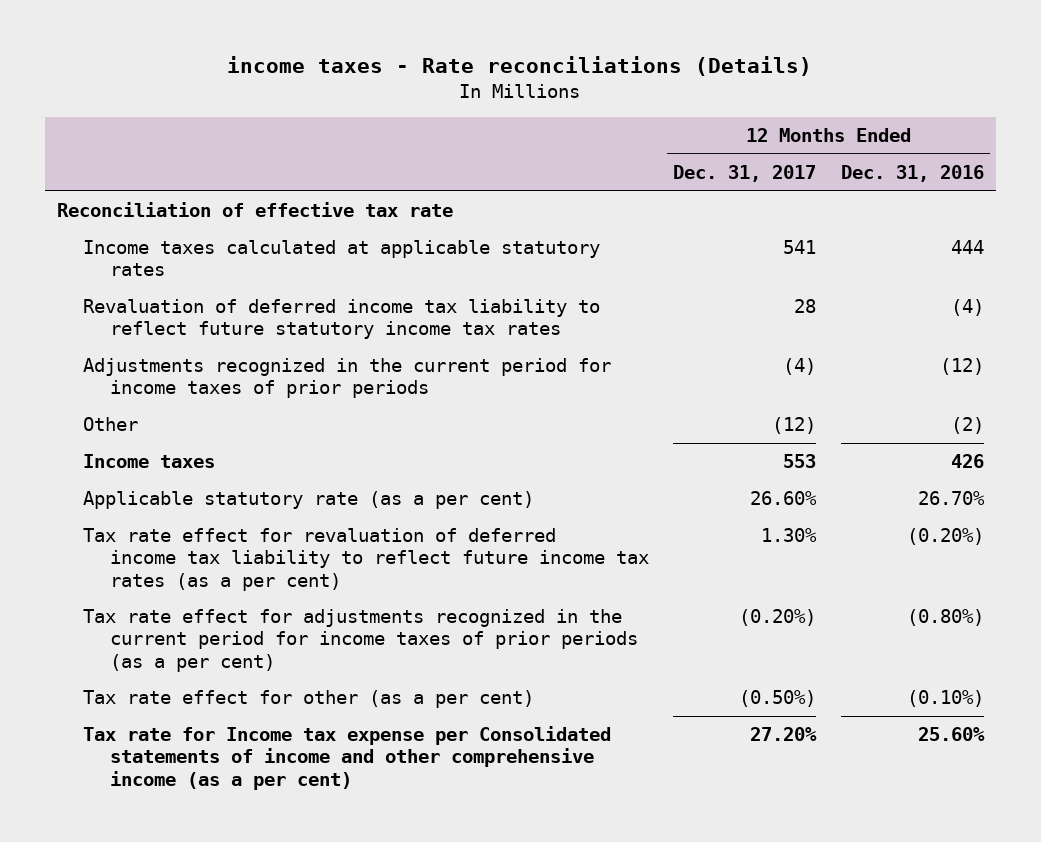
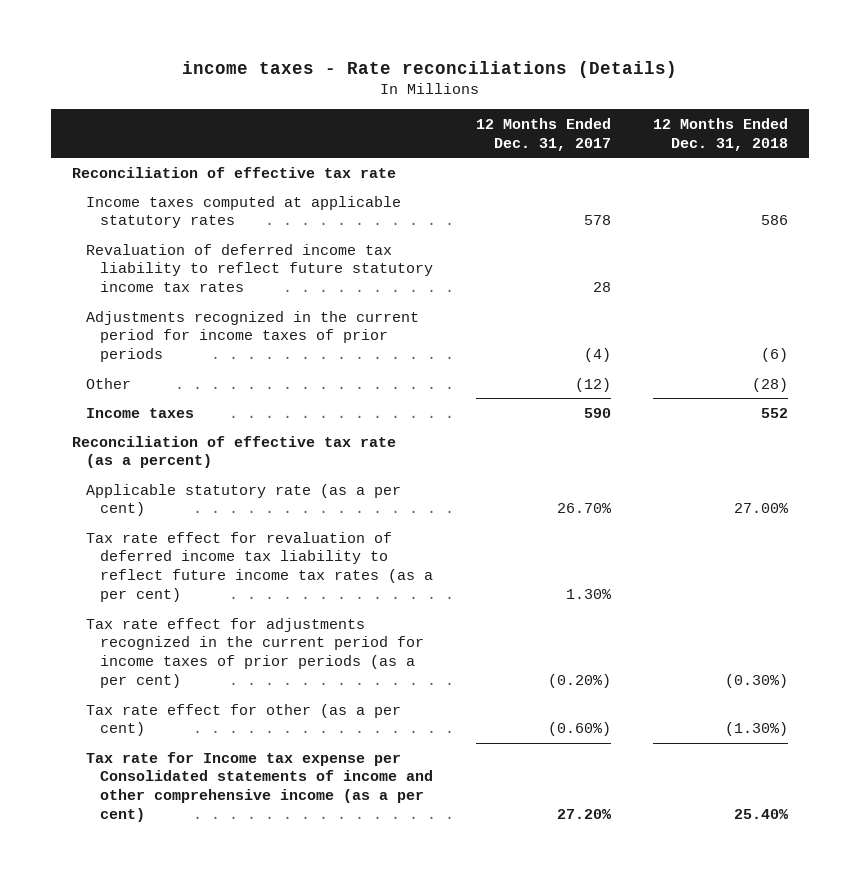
- | 12 Months Ended Dec. 31, 2017 | 12 Months Ended Dec. 31, 2016
+ | 12 Months Ended Dec. 31, 2017 | 12 Months Ended Dec. 31, 2018
- Income taxes calculated at applicable statutory rates | 541 | 444
+ Income taxes computed at applicable statutory rates | 578 | 586
- Income taxes | 553 | 426
- Applicable statutory rate (as a per cent) | 26.60% | 26.70%
+ Income taxes | 590 | 552
+ Reconciliation of effective tax rate (as a percent)
+ Applicable statutory rate (as a per cent) | 26.70% | 27.00%
- Tax rate effect for other (as a per cent) | (0.50%) | (0.10%)
+ Tax rate effect for other (as a per cent) | (0.60%) | (1.30%)

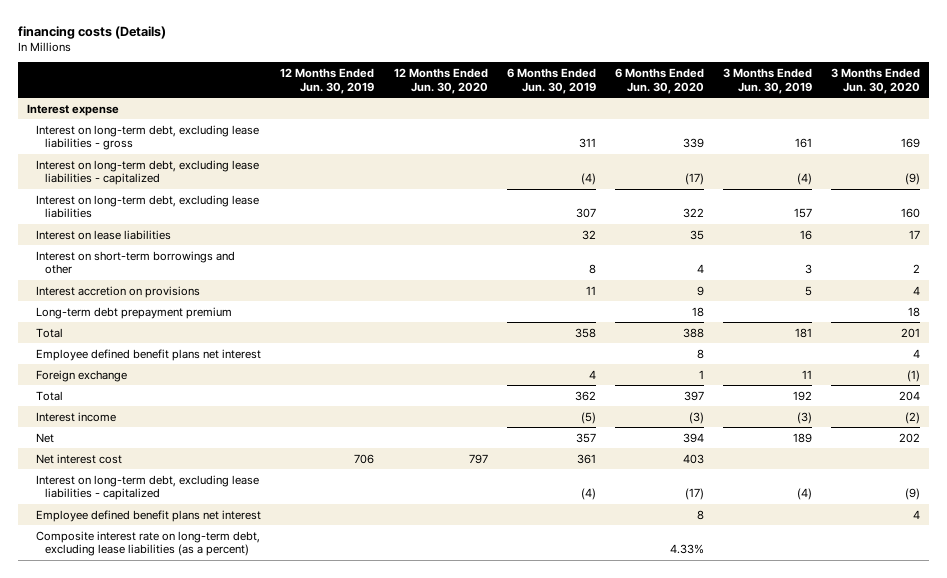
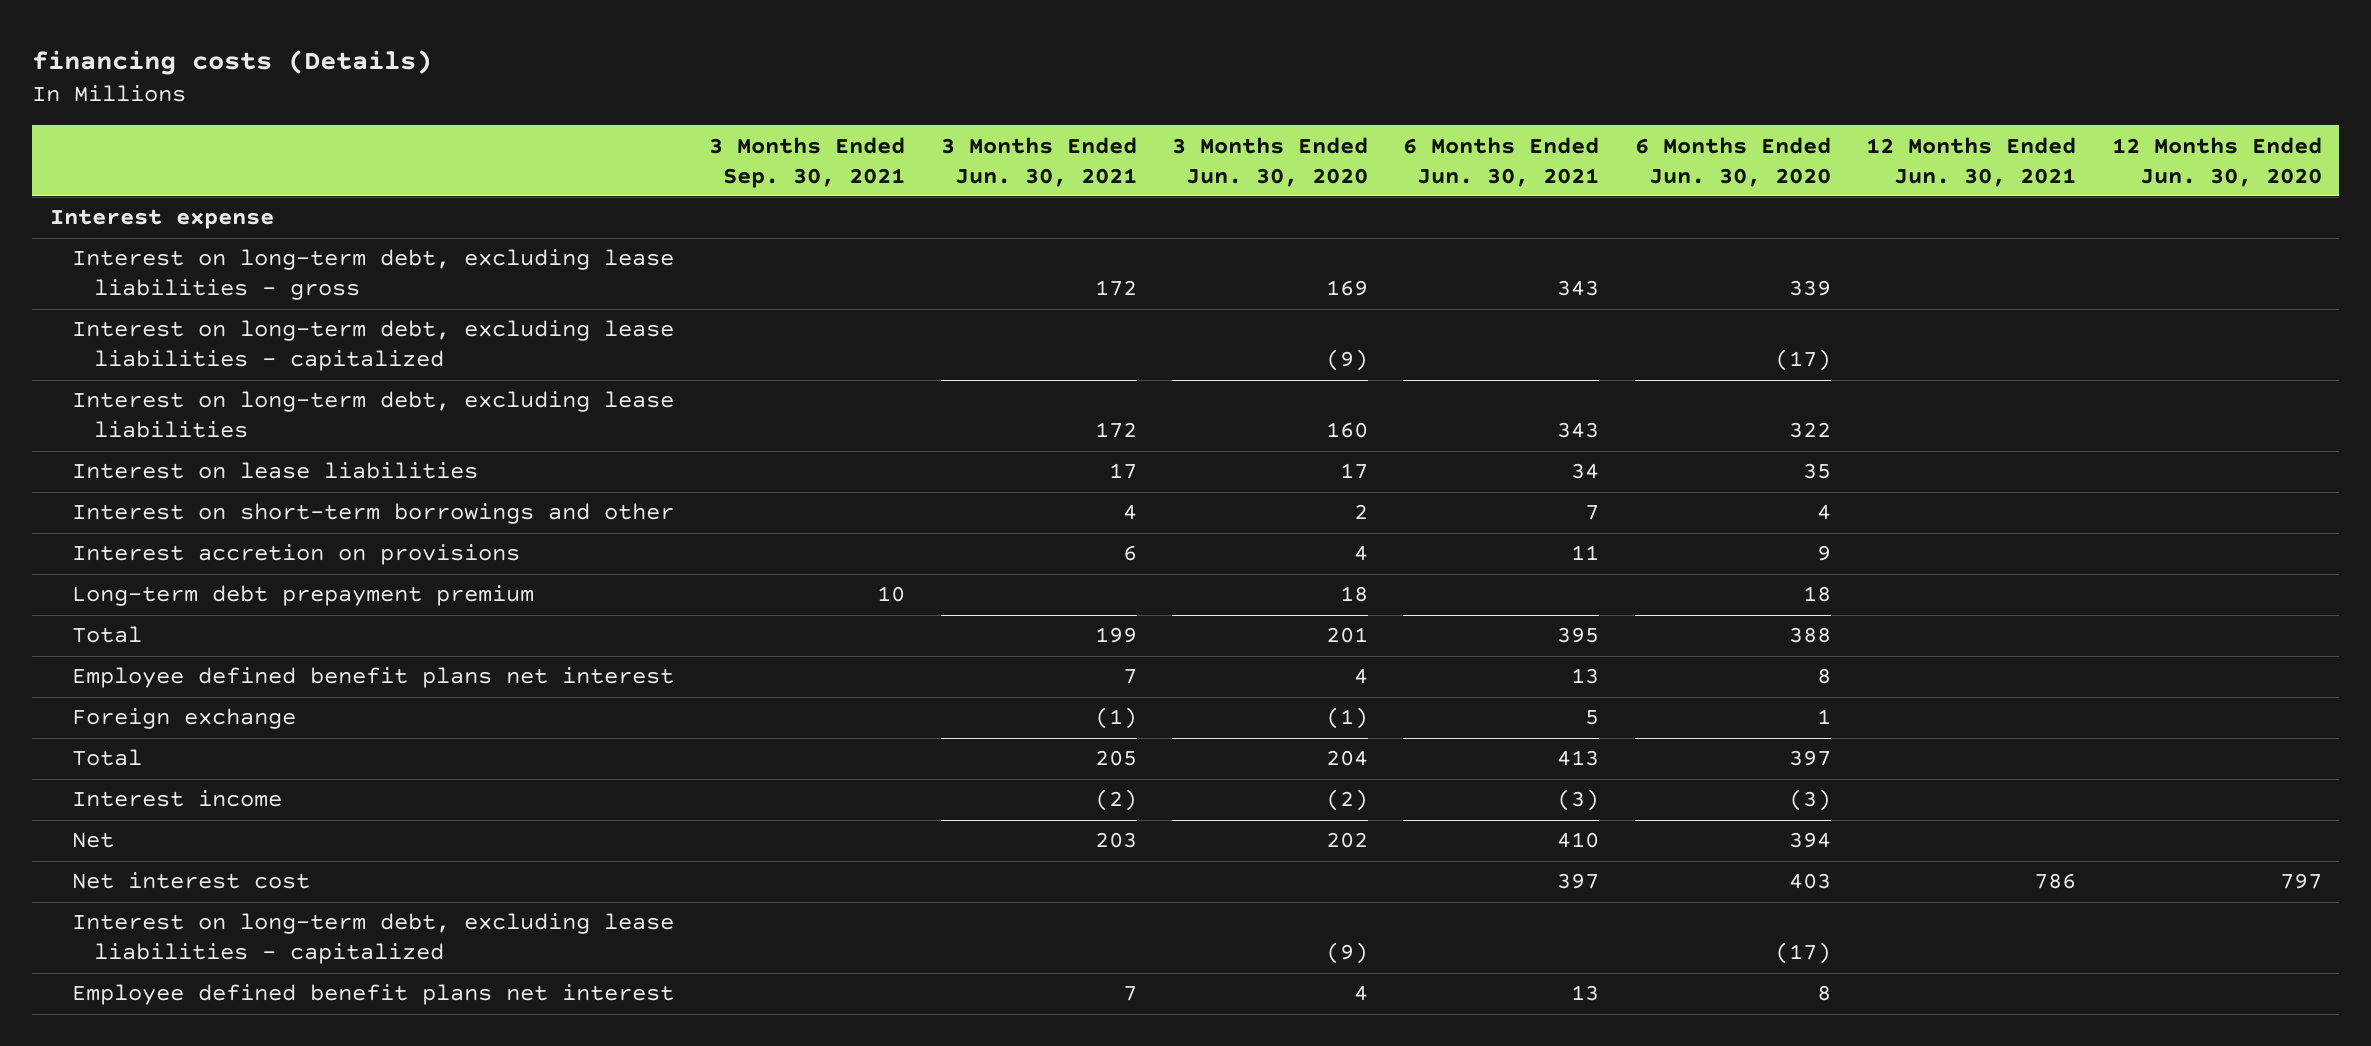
- | 12 Months Ended Jun. 30, 2019 | 12 Months Ended Jun. 30, 2020 | 6 Months Ended Jun. 30, 2019 | 6 Months Ended Jun. 30, 2020 | 3 Months Ended Jun. 30, 2019 | 3 Months Ended Jun. 30, 2020
+ | 3 Months Ended Sep. 30, 2021 | 3 Months Ended Jun. 30, 2021 | 3 Months Ended Jun. 30, 2020 | 6 Months Ended Jun. 30, 2021 | 6 Months Ended Jun. 30, 2020 | 12 Months Ended Jun. 30, 2021 | 12 Months Ended Jun. 30, 2020
- Composite interest rate on long-term debt, excluding lease liabilities (as a percent) | | | | 4.33% | |

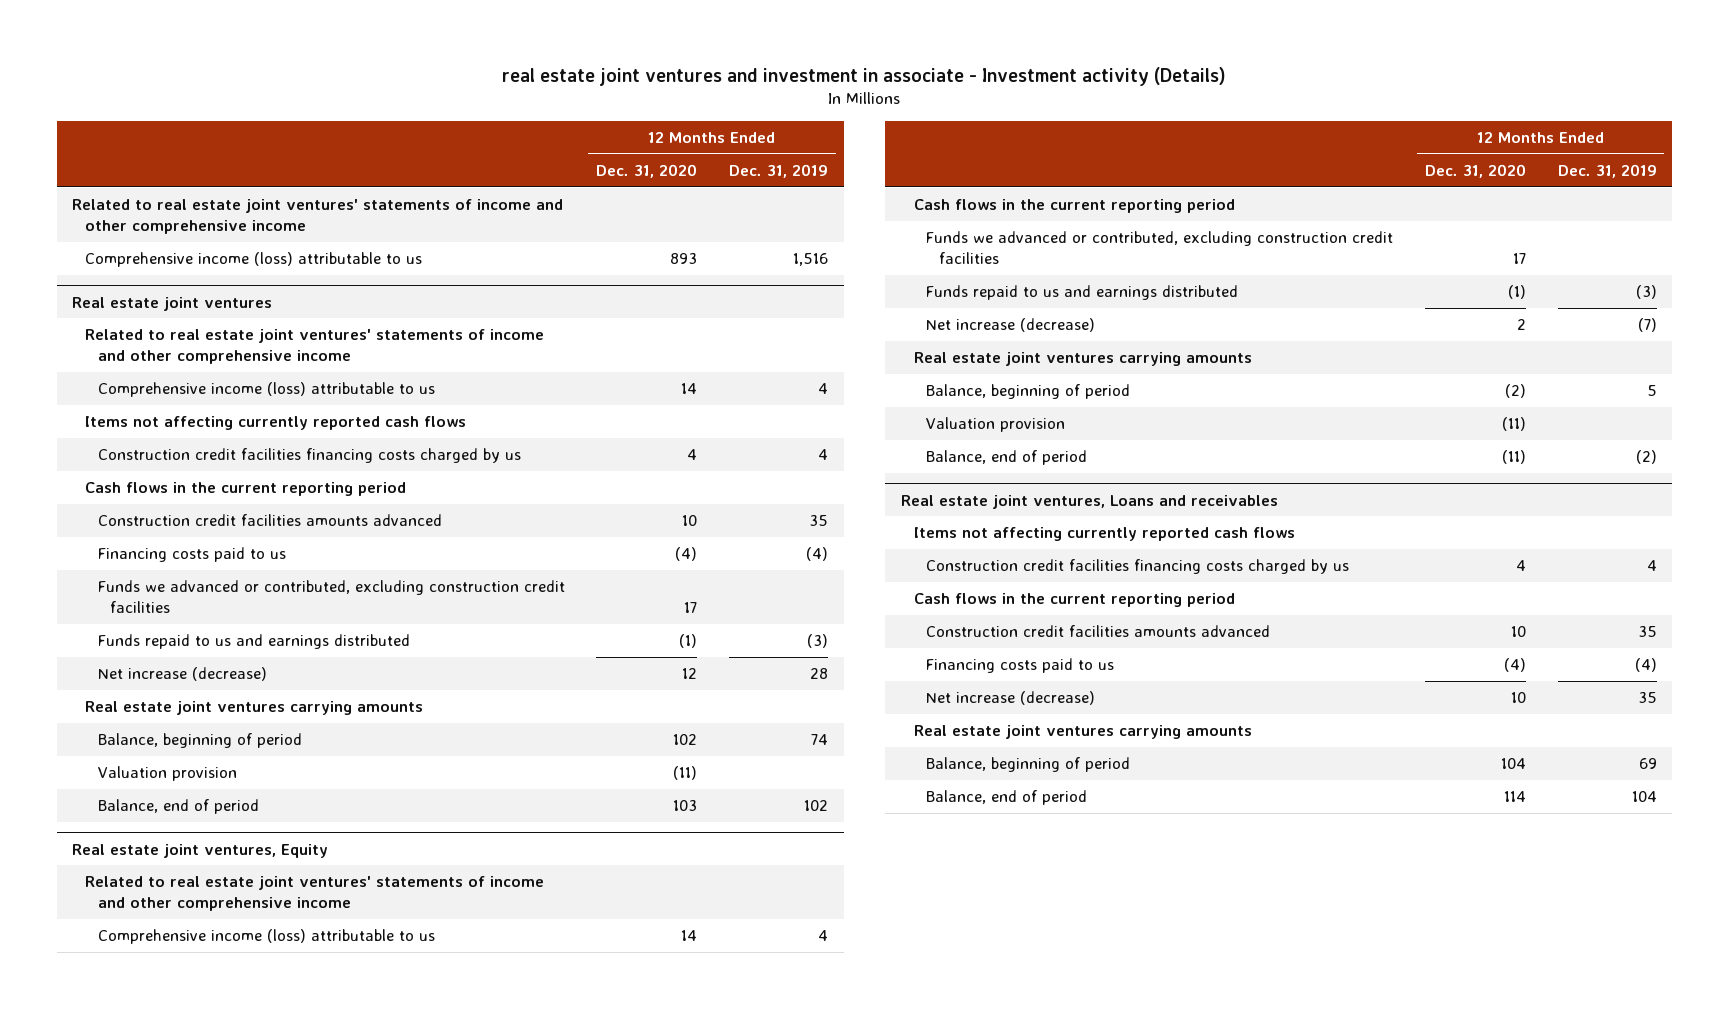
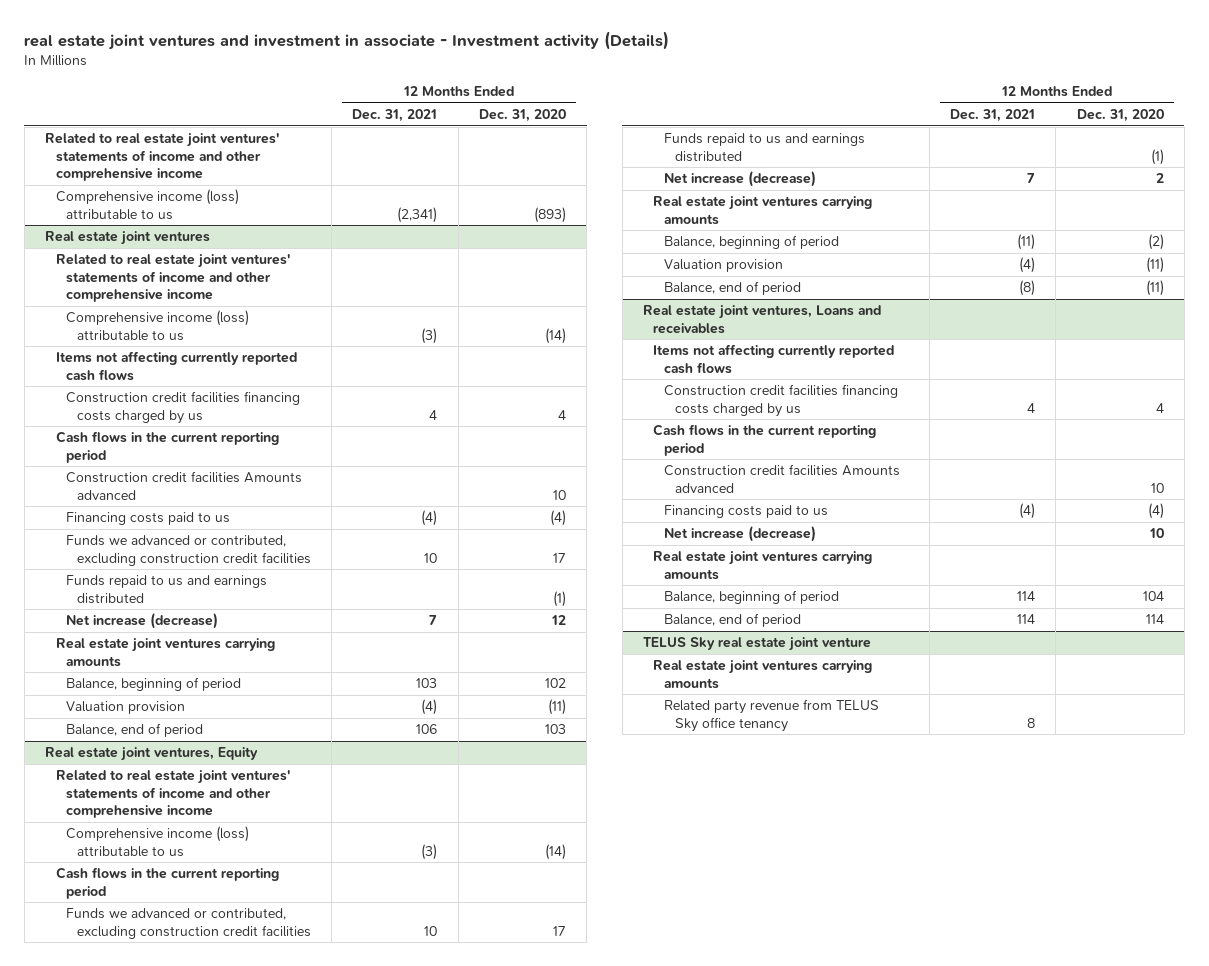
- | 12 Months Ended Dec. 31, 2020 | 12 Months Ended Dec. 31, 2019
+ | 12 Months Ended Dec. 31, 2021 | 12 Months Ended Dec. 31, 2020
- Comprehensive income (loss) attributable to us | 893 | 1,516
+ Comprehensive income (loss) attributable to us | (2,341) | (893)
@ Real estate joint ventures
- Comprehensive income (loss) attributable to us | 14 | 4
+ Comprehensive income (loss) attributable to us | (3) | (14)
- Construction credit facilities amounts advanced | 10 | 35
+ Construction credit facilities Amounts advanced | | 10
@ Real estate joint ventures, Equity
- Comprehensive income (loss) attributable to us | 14 | 4
+ Comprehensive income (loss) attributable to us | (3) | (14)
@ Real estate joint ventures, Loans and receivables
- Construction credit facilities amounts advanced | 10 | 35
+ Construction credit facilities Amounts advanced | | 10
+ TELUS Sky real estate joint venture
+ Real estate joint ventures carrying amounts
+ Related party revenue from TELUS Sky office tenancy | 8 |

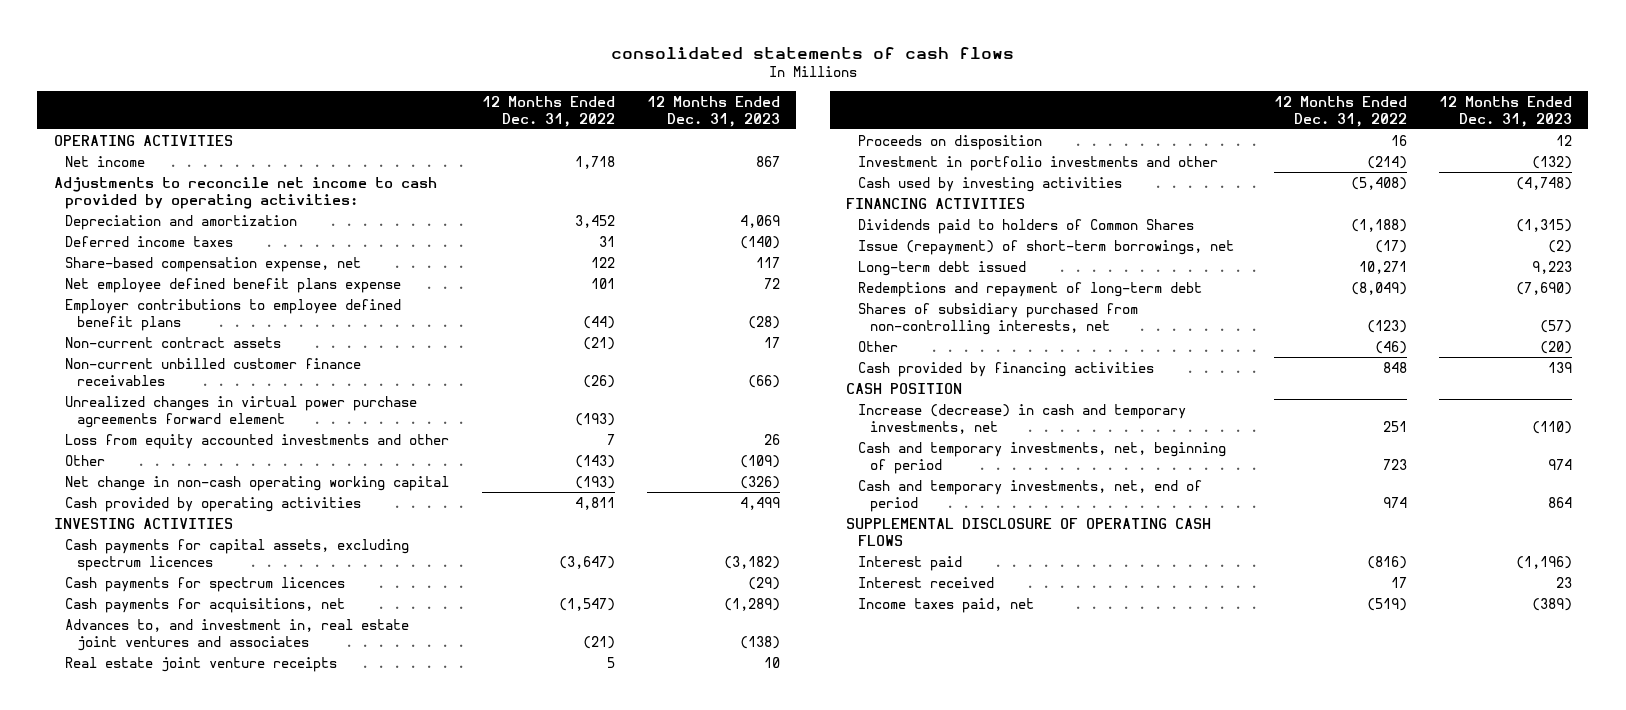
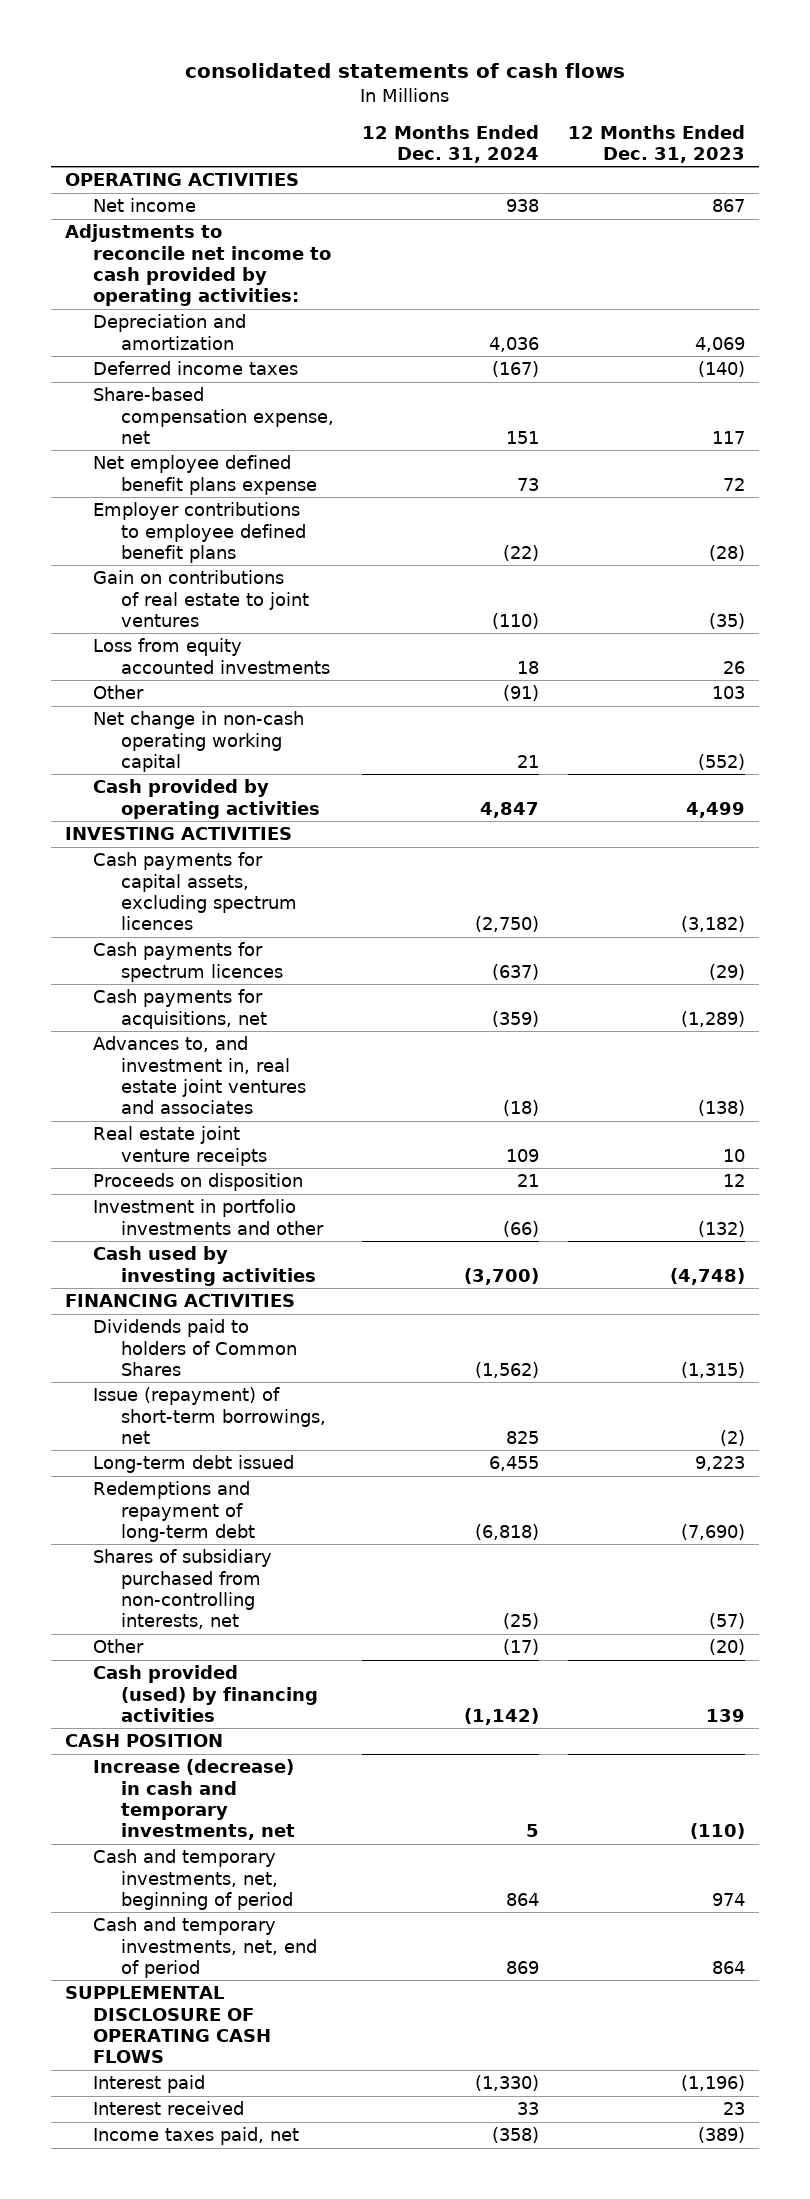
- | 12 Months Ended Dec. 31, 2022 | 12 Months Ended Dec. 31, 2023
+ | 12 Months Ended Dec. 31, 2024 | 12 Months Ended Dec. 31, 2023
- Non-current contract assets | (21) | 17
- Non-current unbilled customer finance receivables | (26) | (66)
- Unrealized changes in virtual power purchase agreements forward element | (193) |
- Loss from equity accounted investments and other | 7 | 26
- Other | (143) | (109)
- Net change in non-cash operating working capital | (193) | (326)
+ Gain on contributions of real estate to joint ventures | (110) | (35)
+ Loss from equity accounted investments | 18 | 26
+ Other | (91) | 103
+ Net change in non-cash operating working capital | 21 | (552)
- Cash provided by financing activities | 848 | 139
+ Cash provided (used) by financing activities | (1,142) | 139

